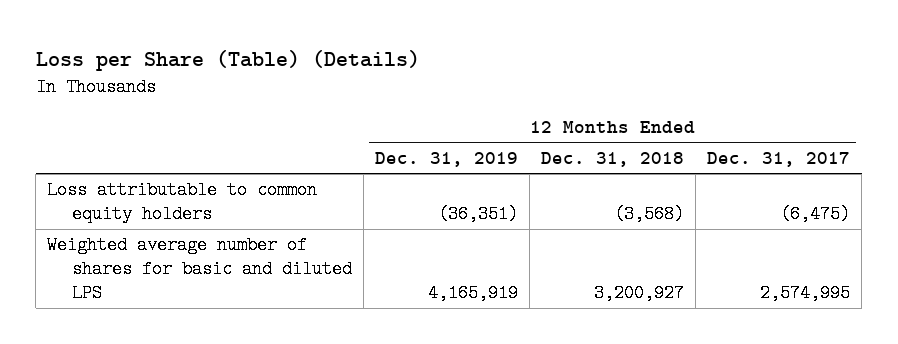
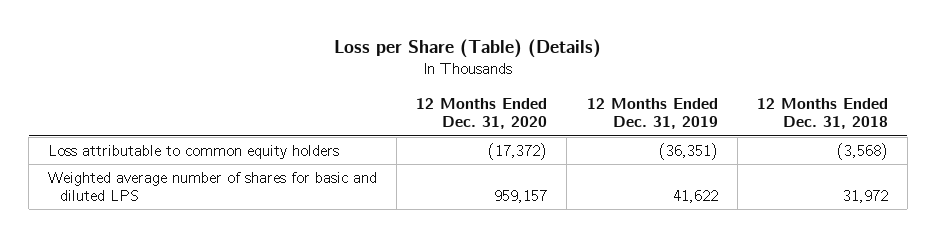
- | 12 Months Ended Dec. 31, 2019 | 12 Months Ended Dec. 31, 2018 | 12 Months Ended Dec. 31, 2017
+ | 12 Months Ended Dec. 31, 2020 | 12 Months Ended Dec. 31, 2019 | 12 Months Ended Dec. 31, 2018
- Weighted average number of shares for basic and diluted LPS | 4,165,919 | 3,200,927 | 2,574,995
+ Weighted average number of shares for basic and diluted LPS | 959,157 | 41,622 | 31,972

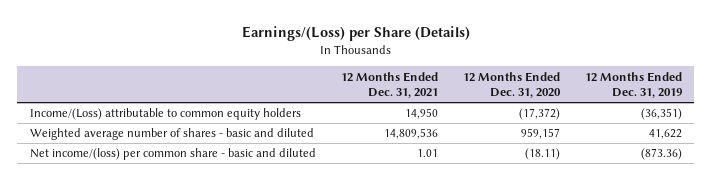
- Loss per Share (Table) (Details)
+ Earnings/(Loss) per Share (Details)
- | 12 Months Ended Dec. 31, 2020 | 12 Months Ended Dec. 31, 2019 | 12 Months Ended Dec. 31, 2018
+ | 12 Months Ended Dec. 31, 2021 | 12 Months Ended Dec. 31, 2020 | 12 Months Ended Dec. 31, 2019
- Loss attributable to common equity holders | (17,372) | (36,351) | (3,568)
- Weighted average number of shares for basic and diluted LPS | 959,157 | 41,622 | 31,972
+ Income/(Loss) attributable to common equity holders | 14,950 | (17,372) | (36,351)
+ Weighted average number of shares - basic and diluted | 14,809,536 | 959,157 | 41,622
+ Net income/(loss) per common share - basic and diluted | 1.01 | (18.11) | (873.36)

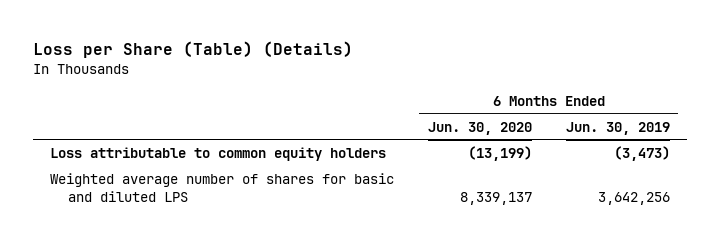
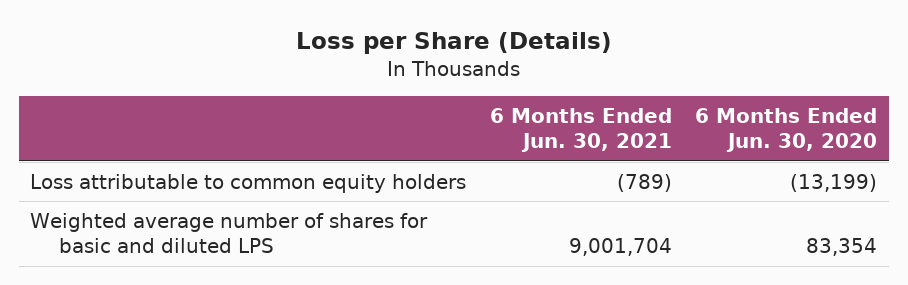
- Loss per Share (Table) (Details)
+ Loss per Share (Details)
- | 6 Months Ended Jun. 30, 2020 | 6 Months Ended Jun. 30, 2019
+ | 6 Months Ended Jun. 30, 2021 | 6 Months Ended Jun. 30, 2020
- Weighted average number of shares for basic and diluted LPS | 8,339,137 | 3,642,256
+ Weighted average number of shares for basic and diluted LPS | 9,001,704 | 83,354

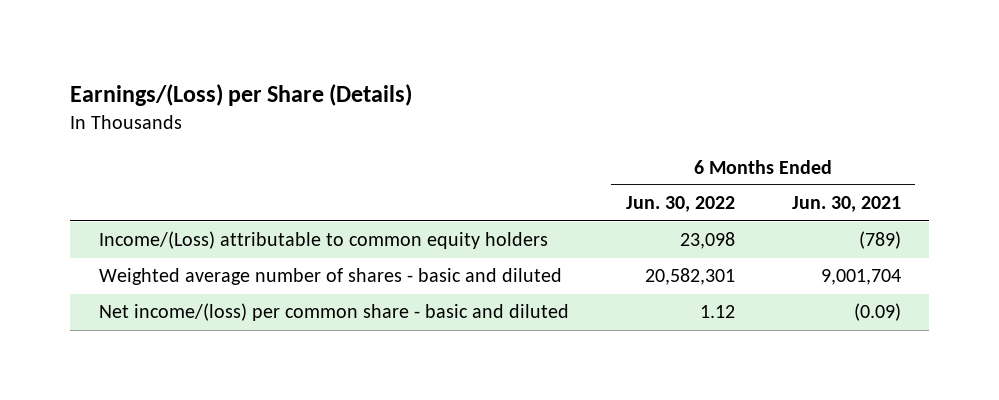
- Loss per Share (Details)
+ Earnings/(Loss) per Share (Details)
- | 6 Months Ended Jun. 30, 2021 | 6 Months Ended Jun. 30, 2020
+ | 6 Months Ended Jun. 30, 2022 | 6 Months Ended Jun. 30, 2021
- Loss attributable to common equity holders | (789) | (13,199)
- Weighted average number of shares for basic and diluted LPS | 9,001,704 | 83,354
+ Income/(Loss) attributable to common equity holders | 23,098 | (789)
+ Weighted average number of shares - basic and diluted | 20,582,301 | 9,001,704
+ Net income/(loss) per common share - basic and diluted | 1.12 | (0.09)

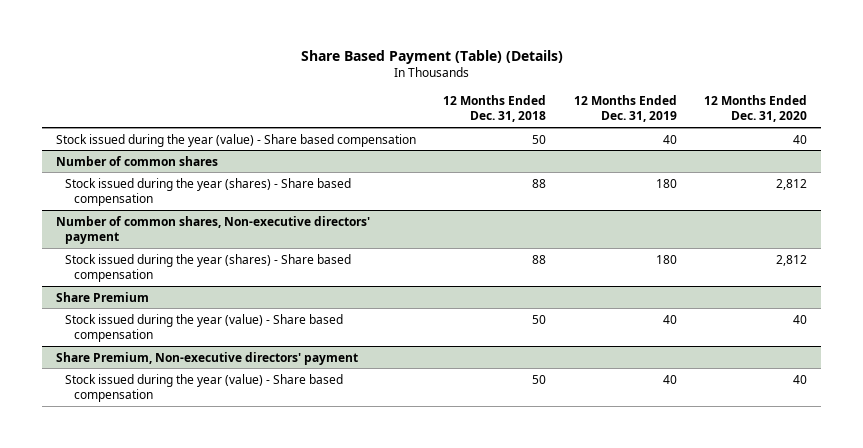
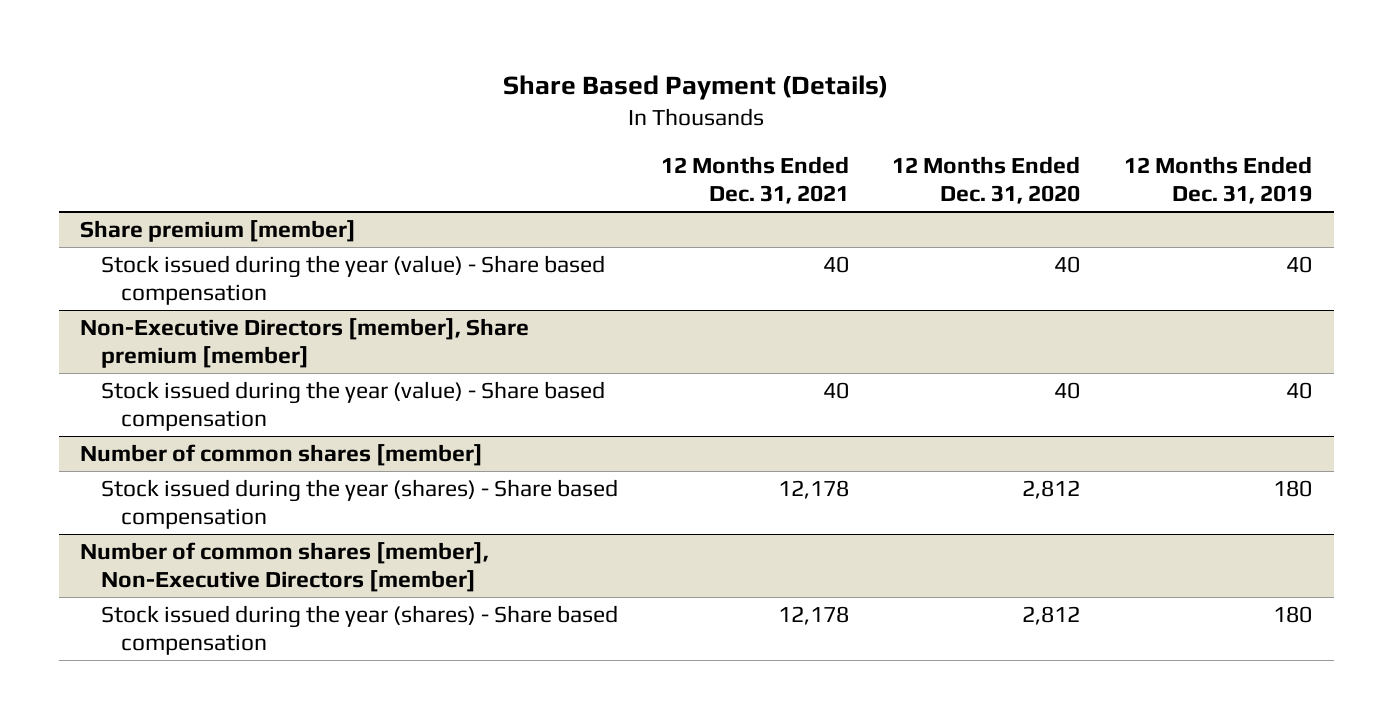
- Share Based Payment (Table) (Details)
+ Share Based Payment (Details)
- | 12 Months Ended Dec. 31, 2018 | 12 Months Ended Dec. 31, 2019 | 12 Months Ended Dec. 31, 2020
+ | 12 Months Ended Dec. 31, 2021 | 12 Months Ended Dec. 31, 2020 | 12 Months Ended Dec. 31, 2019
+ Share premium [member]
- Number of common shares
+ Non-Executive Directors [member], Share premium [member]
+ Stock issued during the year (value) - Share based compensation | 40 | 40 | 40
+ Number of common shares [member]
- Number of common shares, Non-executive directors' payment
+ Number of common shares [member], Non-Executive Directors [member]
- Share Premium
- Stock issued during the year (value) - Share based compensation | 50 | 40 | 40
- Share Premium, Non-executive directors' payment
- Stock issued during the year (value) - Share based compensation | 50 | 40 | 40

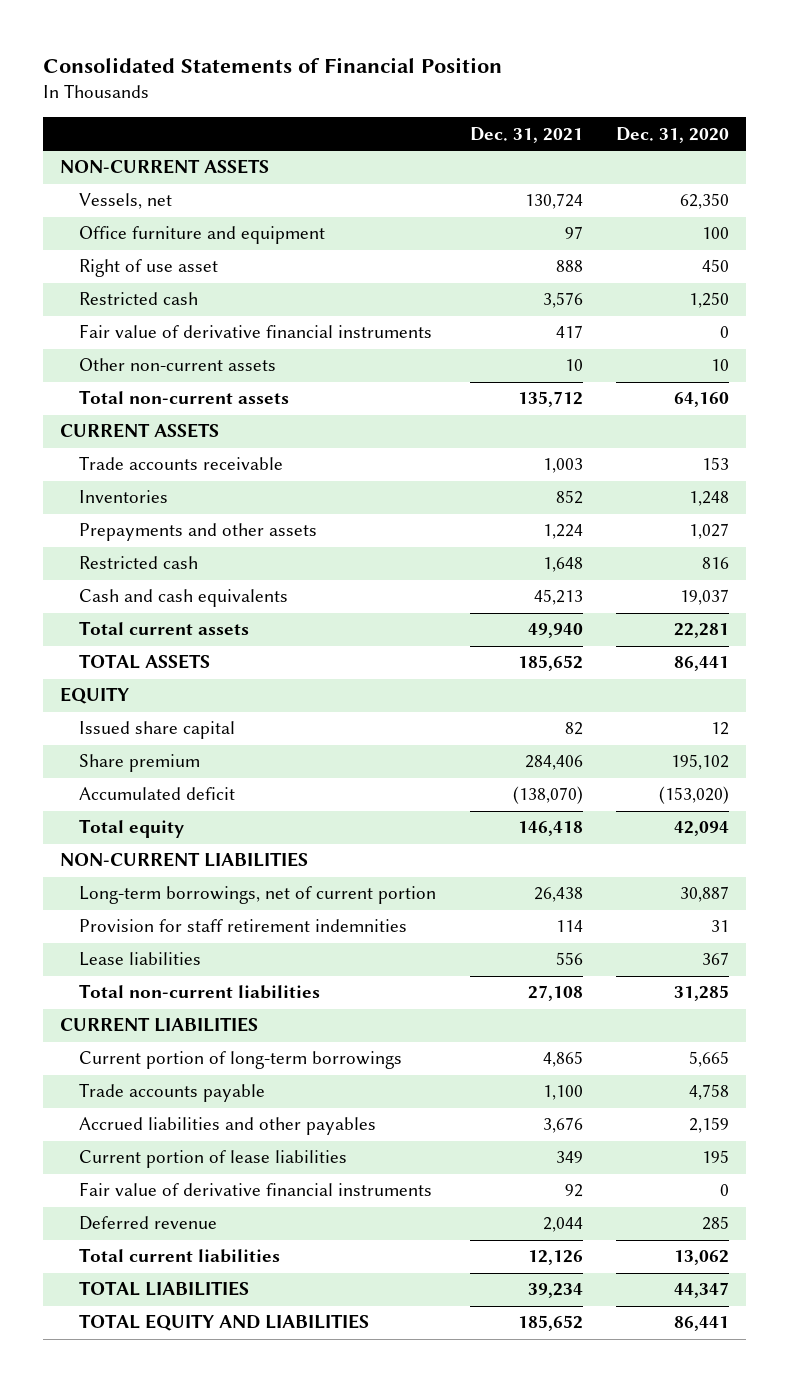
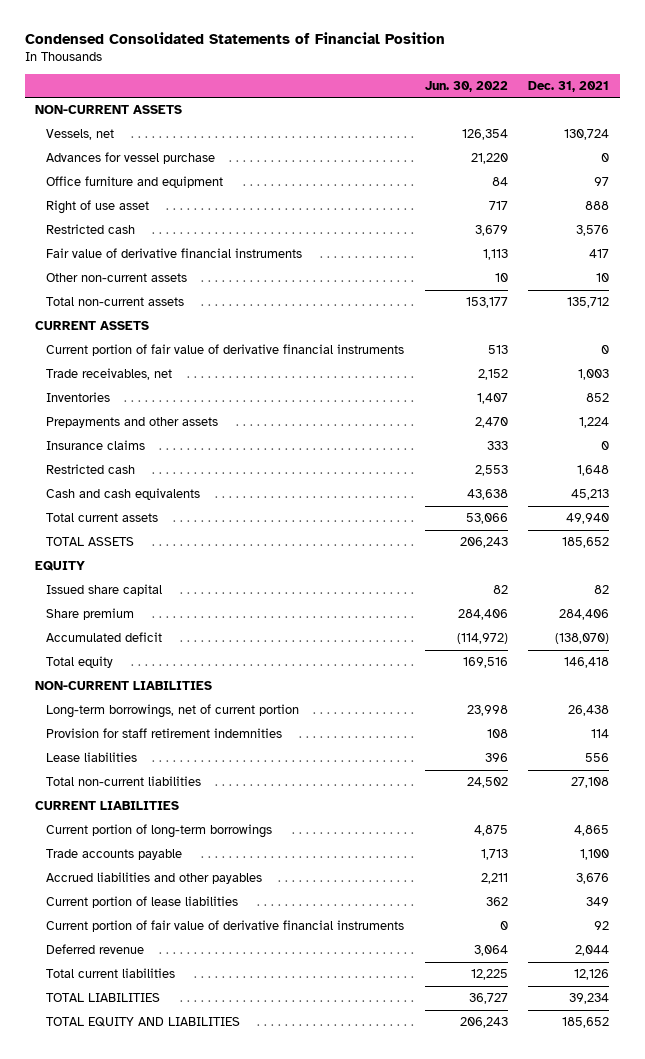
- Consolidated Statements of Financial Position
+ Condensed Consolidated Statements of Financial Position
- | Dec. 31, 2021 | Dec. 31, 2020
+ | Jun. 30, 2022 | Dec. 31, 2021
+ Advances for vessel purchase | 21,220 | 0
- Trade accounts receivable | 1,003 | 153
+ Current portion of fair value of derivative financial instruments | 513 | 0
+ Trade receivables, net | 2,152 | 1,003
+ Insurance claims | 333 | 0
- Fair value of derivative financial instruments | 92 | 0
+ Current portion of fair value of derivative financial instruments | 0 | 92

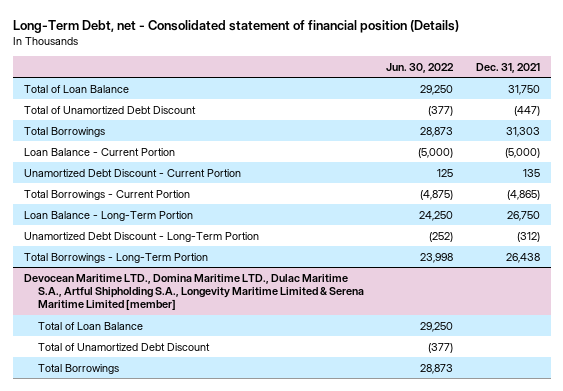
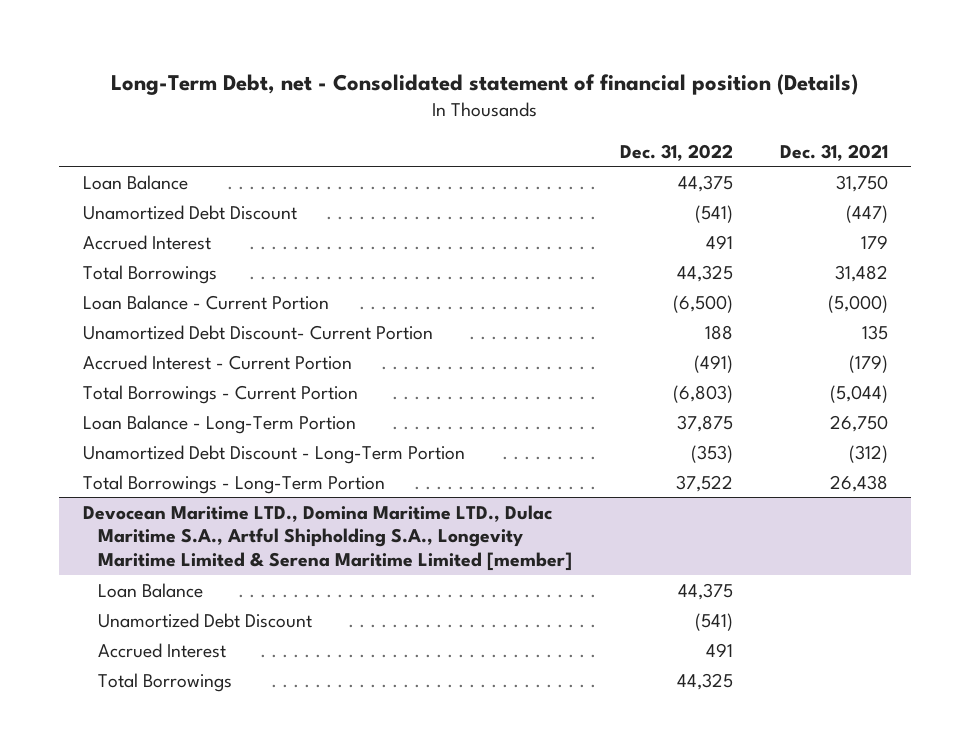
- | Jun. 30, 2022 | Dec. 31, 2021
+ | Dec. 31, 2022 | Dec. 31, 2021
- Total of Loan Balance | 29,250 | 31,750
- Total of Unamortized Debt Discount | (377) | (447)
- Total Borrowings | 28,873 | 31,303
+ Loan Balance | 44,375 | 31,750
+ Unamortized Debt Discount | (541) | (447)
+ Accrued Interest | 491 | 179
+ Total Borrowings | 44,325 | 31,482
- Unamortized Debt Discount - Current Portion | 125 | 135
- Total Borrowings - Current Portion | (4,875) | (4,865)
+ Unamortized Debt Discount- Current Portion | 188 | 135
+ Accrued Interest - Current Portion | (491) | (179)
+ Total Borrowings - Current Portion | (6,803) | (5,044)
@ Devocean Maritime LTD., Domina Maritime LTD., Dulac Maritime S.A., Artful Shipholding S.A., Longevity Maritime Limited & Serena Maritime Limited [member]
- Total of Loan Balance | 29,250 |
- Total of Unamortized Debt Discount | (377) |
+ Loan Balance | 44,375 |
+ Unamortized Debt Discount | (541) |
+ Accrued Interest | 491 |

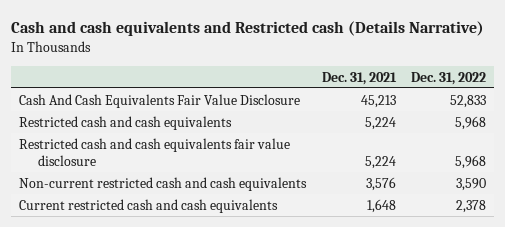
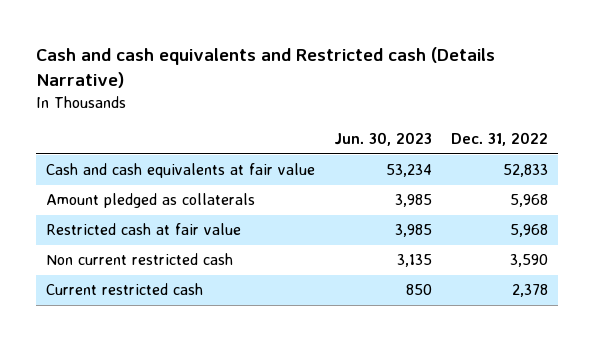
- | Dec. 31, 2021 | Dec. 31, 2022
+ | Jun. 30, 2023 | Dec. 31, 2022
- Cash And Cash Equivalents Fair Value Disclosure | 45,213 | 52,833
- Restricted cash and cash equivalents | 5,224 | 5,968
- Restricted cash and cash equivalents fair value disclosure | 5,224 | 5,968
- Non-current restricted cash and cash equivalents | 3,576 | 3,590
- Current restricted cash and cash equivalents | 1,648 | 2,378
+ Cash and cash equivalents at fair value | 53,234 | 52,833
+ Amount pledged as collaterals | 3,985 | 5,968
+ Restricted cash at fair value | 3,985 | 5,968
+ Non current restricted cash | 3,135 | 3,590
+ Current restricted cash | 850 | 2,378

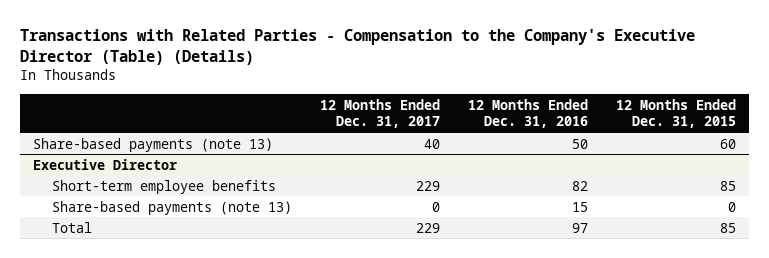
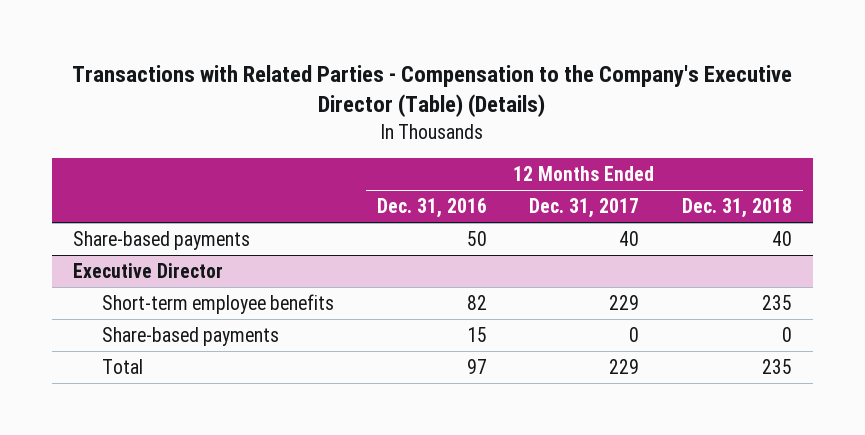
- | 12 Months Ended Dec. 31, 2017 | 12 Months Ended Dec. 31, 2016 | 12 Months Ended Dec. 31, 2015
+ | 12 Months Ended Dec. 31, 2016 | 12 Months Ended Dec. 31, 2017 | 12 Months Ended Dec. 31, 2018
- Share-based payments (note 13) | 40 | 50 | 60
+ Share-based payments | 50 | 40 | 40
@ Executive Director
- Share-based payments (note 13) | 0 | 15 | 0
+ Share-based payments | 15 | 0 | 0

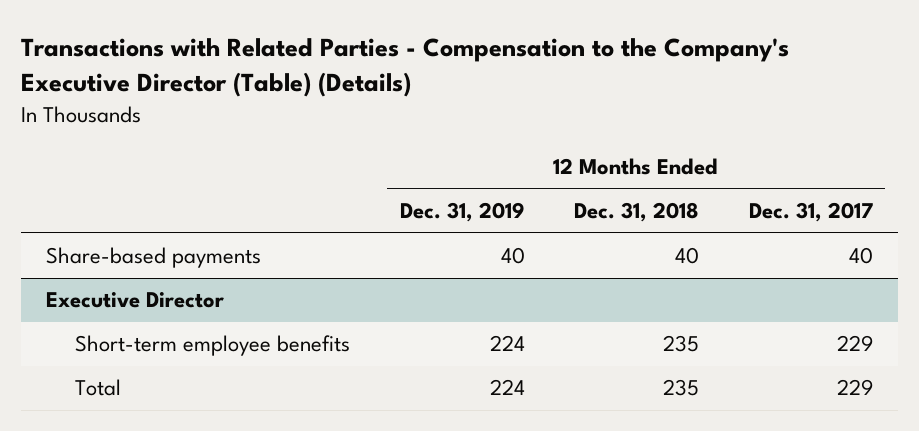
- | 12 Months Ended Dec. 31, 2016 | 12 Months Ended Dec. 31, 2017 | 12 Months Ended Dec. 31, 2018
+ | 12 Months Ended Dec. 31, 2019 | 12 Months Ended Dec. 31, 2018 | 12 Months Ended Dec. 31, 2017
@ Executive Director
- Share-based payments | 15 | 0 | 0

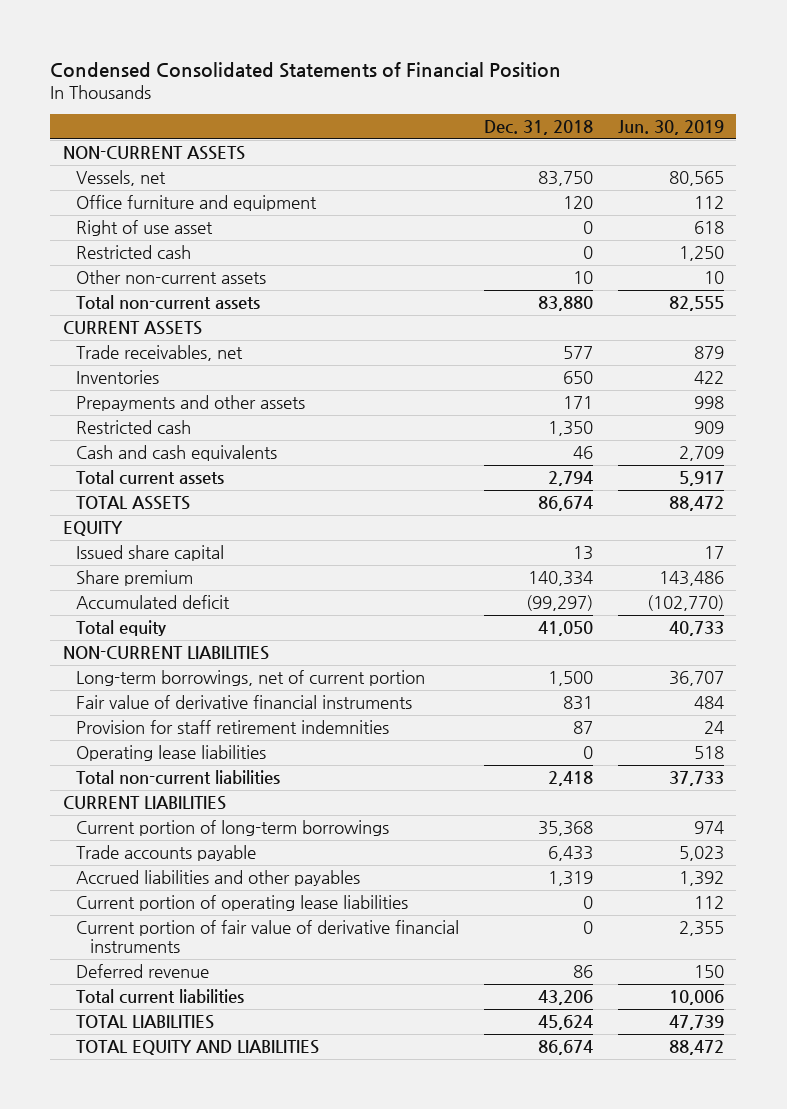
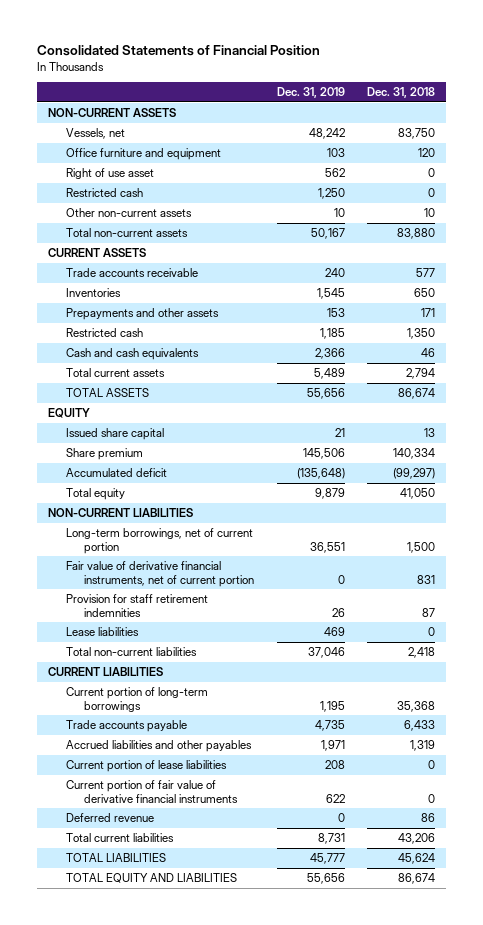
- Condensed Consolidated Statements of Financial Position
+ Consolidated Statements of Financial Position
- | Dec. 31, 2018 | Jun. 30, 2019
+ | Dec. 31, 2019 | Dec. 31, 2018
- Trade receivables, net | 577 | 879
+ Trade accounts receivable | 240 | 577
- Fair value of derivative financial instruments | 831 | 484
+ Fair value of derivative financial instruments, net of current portion | 0 | 831
- Operating lease liabilities | 0 | 518
+ Lease liabilities | 469 | 0
- Current portion of operating lease liabilities | 0 | 112
+ Current portion of lease liabilities | 208 | 0

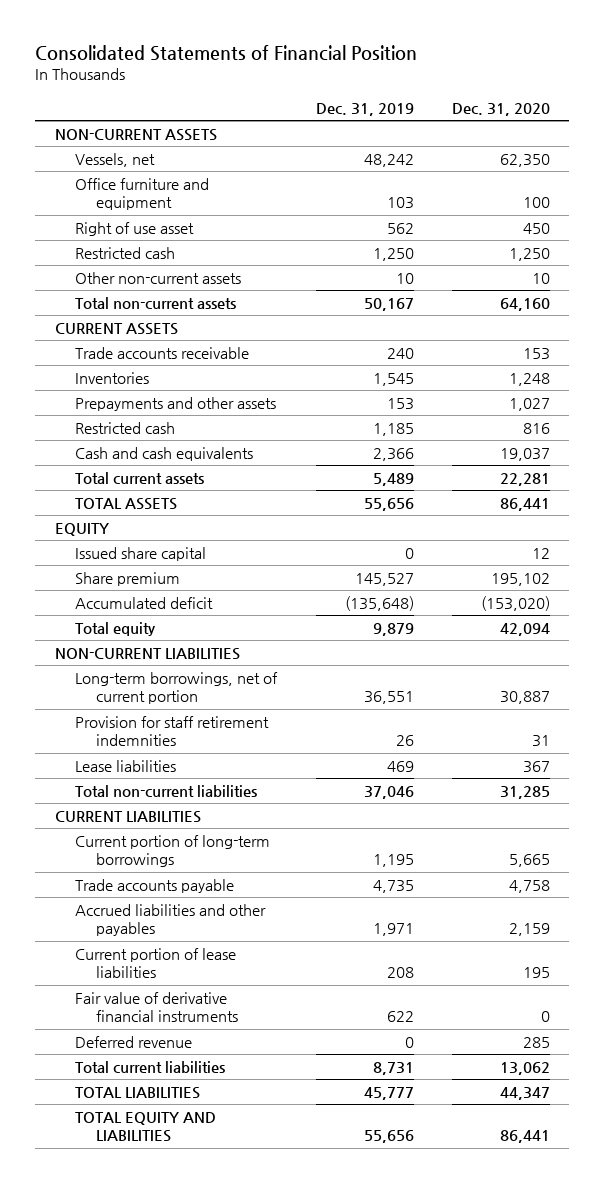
- | Dec. 31, 2019 | Dec. 31, 2018
+ | Dec. 31, 2019 | Dec. 31, 2020
- Issued share capital | 21 | 13
- Share premium | 145,506 | 140,334
+ Issued share capital | 0 | 12
+ Share premium | 145,527 | 195,102
- Fair value of derivative financial instruments, net of current portion | 0 | 831
- Current portion of fair value of derivative financial instruments | 622 | 0
+ Fair value of derivative financial instruments | 622 | 0

